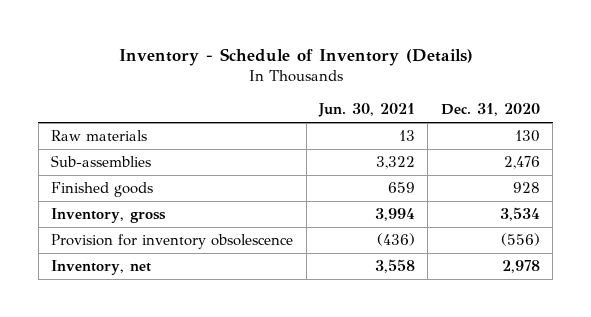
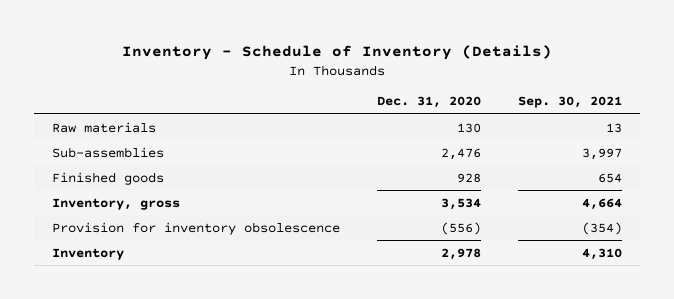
- | Jun. 30, 2021 | Dec. 31, 2020
+ | Dec. 31, 2020 | Sep. 30, 2021
- Inventory, net | 3,558 | 2,978
+ Inventory | 2,978 | 4,310

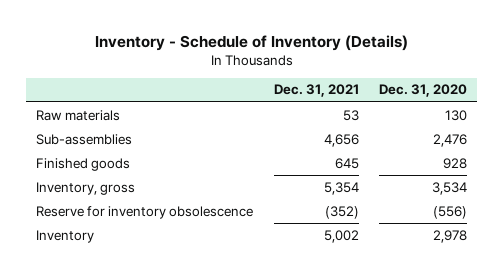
- | Dec. 31, 2020 | Sep. 30, 2021
+ | Dec. 31, 2021 | Dec. 31, 2020
- Provision for inventory obsolescence | (556) | (354)
+ Reserve for inventory obsolescence | (352) | (556)

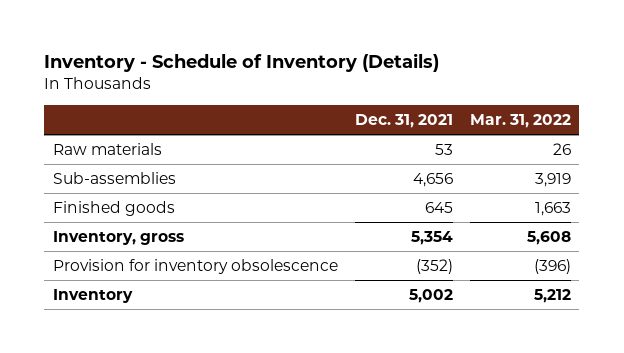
- | Dec. 31, 2021 | Dec. 31, 2020
+ | Dec. 31, 2021 | Mar. 31, 2022
- Reserve for inventory obsolescence | (352) | (556)
+ Provision for inventory obsolescence | (352) | (396)

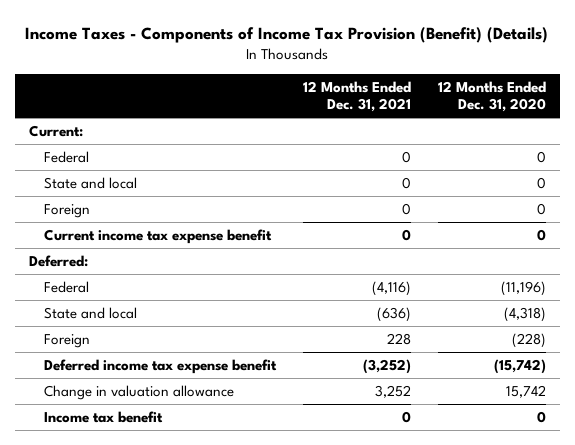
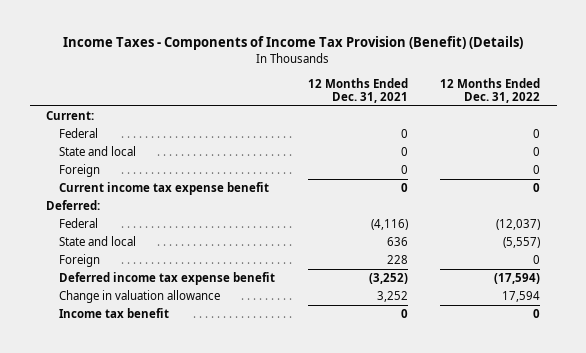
- | 12 Months Ended Dec. 31, 2021 | 12 Months Ended Dec. 31, 2020
+ | 12 Months Ended Dec. 31, 2021 | 12 Months Ended Dec. 31, 2022
- State and local | (636) | (4,318)
+ State and local | 636 | (5,557)

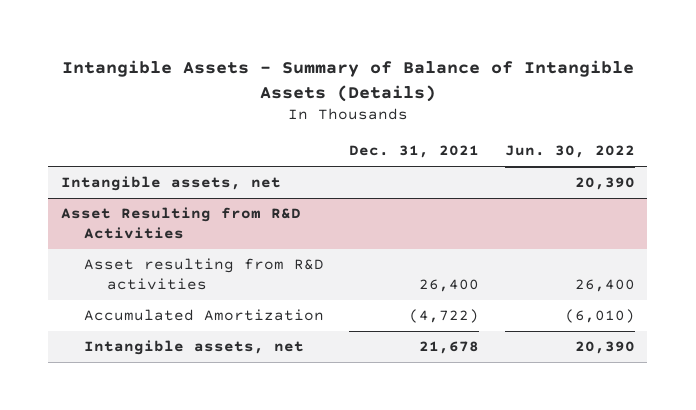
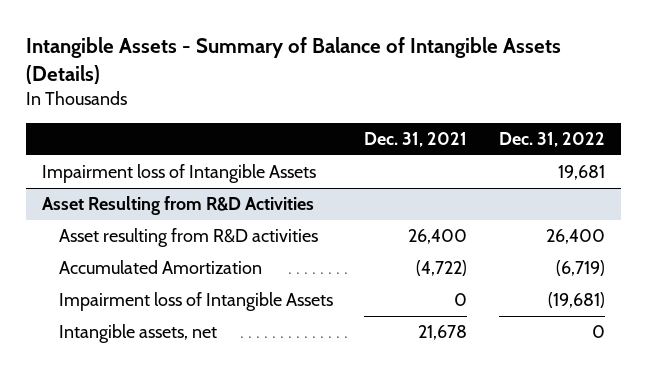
- | Dec. 31, 2021 | Jun. 30, 2022
+ | Dec. 31, 2021 | Dec. 31, 2022
- Intangible assets, net | | 20,390
+ Impairment loss of Intangible Assets | | 19,681
@ Asset Resulting from R&D Activities
+ Impairment loss of Intangible Assets | 0 | (19,681)

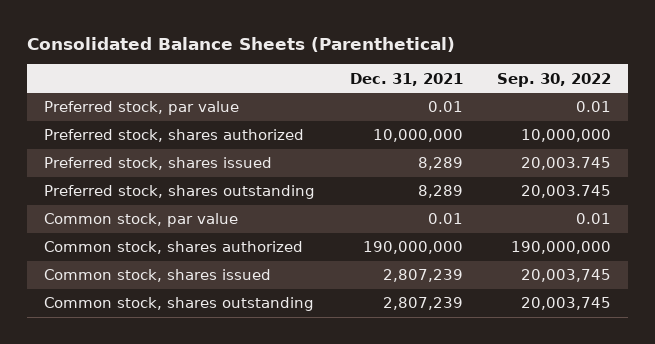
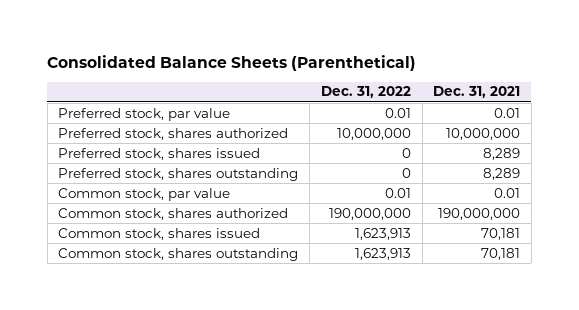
- | Dec. 31, 2021 | Sep. 30, 2022
+ | Dec. 31, 2022 | Dec. 31, 2021
- Common stock, shares issued | 2,807,239 | 20,003,745
- Common stock, shares outstanding | 2,807,239 | 20,003,745
+ Common stock, shares issued | 1,623,913 | 70,181
+ Common stock, shares outstanding | 1,623,913 | 70,181

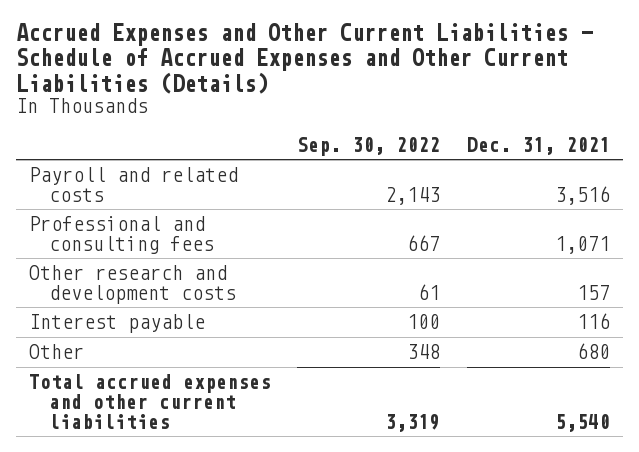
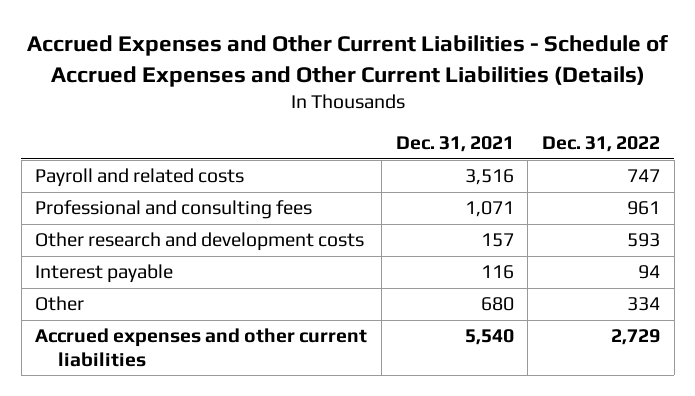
- | Sep. 30, 2022 | Dec. 31, 2021
+ | Dec. 31, 2021 | Dec. 31, 2022
- Total accrued expenses and other current liabilities | 3,319 | 5,540
+ Accrued expenses and other current liabilities | 5,540 | 2,729

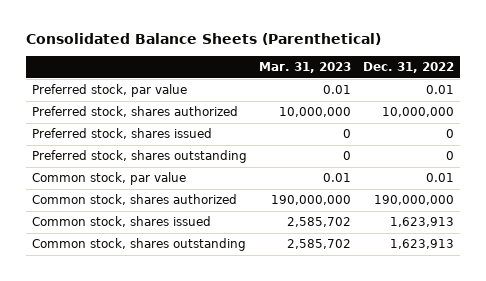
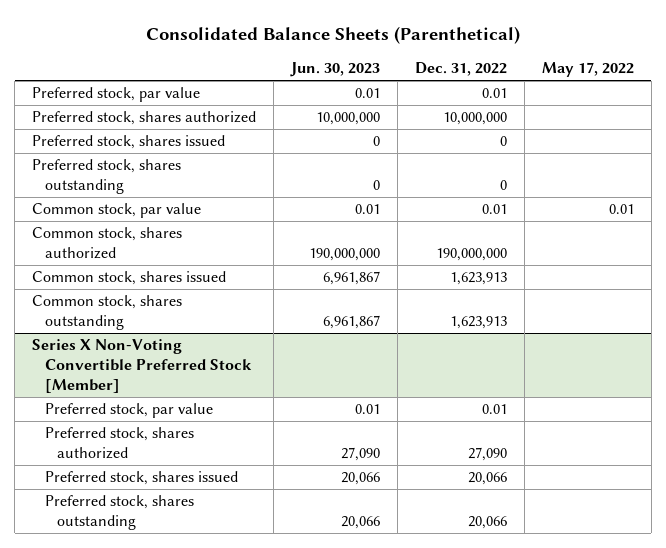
- | Mar. 31, 2023 | Dec. 31, 2022
+ | Jun. 30, 2023 | Dec. 31, 2022 | May 17, 2022
+ Series X Non-Voting Convertible Preferred Stock [Member]
+ Preferred stock, par value | 0.01 | 0.01 |
+ Preferred stock, shares authorized | 27,090 | 27,090 |
+ Preferred stock, shares issued | 20,066 | 20,066 |
+ Preferred stock, shares outstanding | 20,066 | 20,066 |

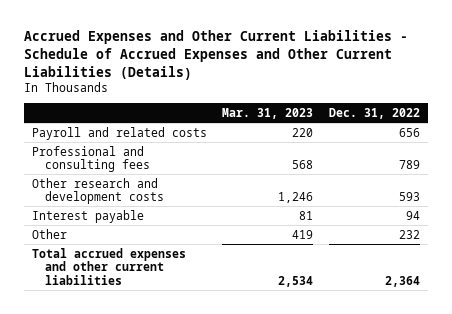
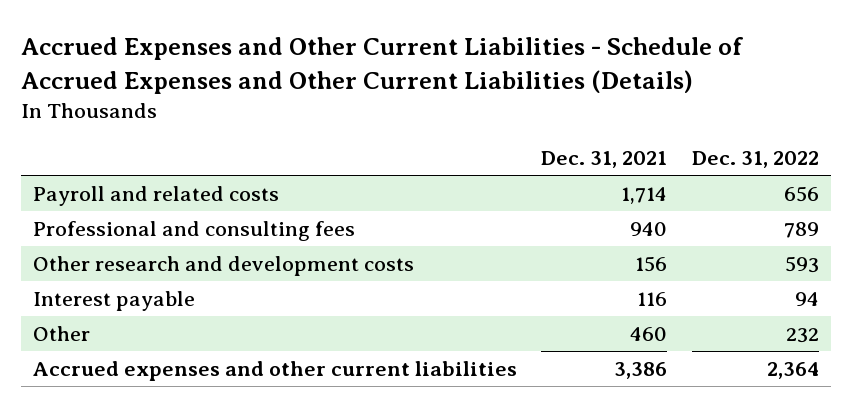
- | Mar. 31, 2023 | Dec. 31, 2022
+ | Dec. 31, 2021 | Dec. 31, 2022
- Total accrued expenses and other current liabilities | 2,534 | 2,364
+ Accrued expenses and other current liabilities | 3,386 | 2,364

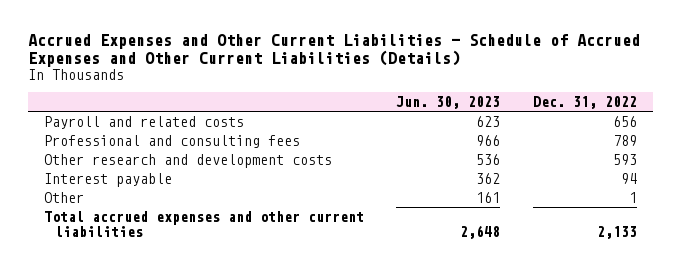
- | Dec. 31, 2021 | Dec. 31, 2022
+ | Jun. 30, 2023 | Dec. 31, 2022
- Other | 460 | 232
- Accrued expenses and other current liabilities | 3,386 | 2,364
+ Other | 161 | 1
+ Total accrued expenses and other current liabilities | 2,648 | 2,133

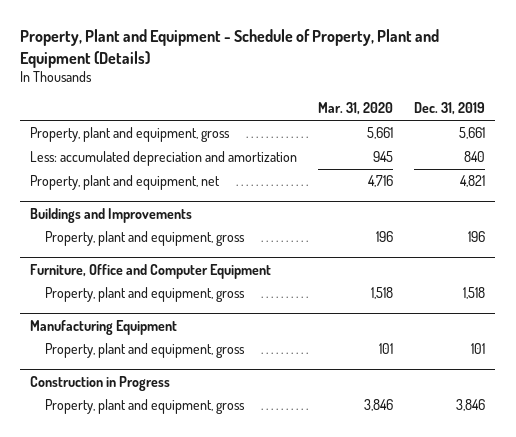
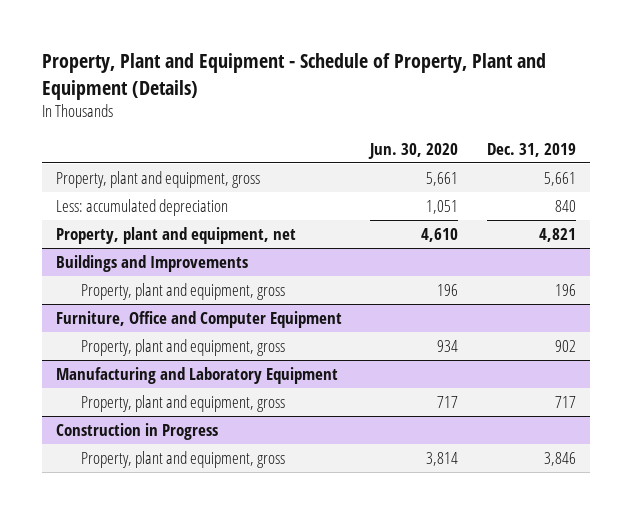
- | Mar. 31, 2020 | Dec. 31, 2019
+ | Jun. 30, 2020 | Dec. 31, 2019
- Less: accumulated depreciation and amortization | 945 | 840
+ Less: accumulated depreciation | 1,051 | 840
@ Furniture, Office and Computer Equipment
- Property, plant and equipment, gross | 1,518 | 1,518
- Manufacturing Equipment
- Property, plant and equipment, gross | 101 | 101
@ Furniture, Office and Computer Equipment
+ Property, plant and equipment, gross | 934 | 902
+ Manufacturing and Laboratory Equipment
+ Property, plant and equipment, gross | 717 | 717

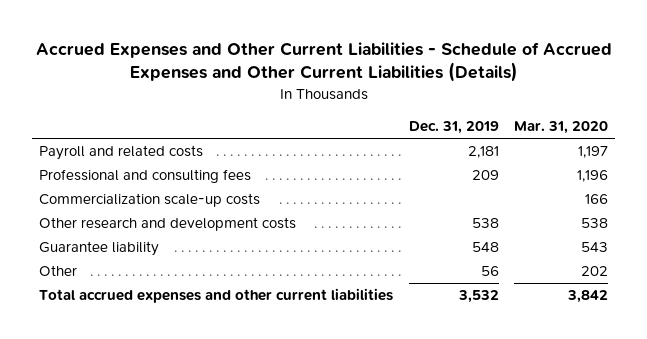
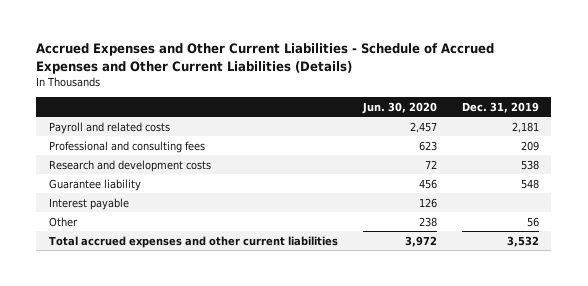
- | Dec. 31, 2019 | Mar. 31, 2020
+ | Jun. 30, 2020 | Dec. 31, 2019
- Commercialization scale-up costs | | 166
- Other research and development costs | 538 | 538
+ Research and development costs | 72 | 538
+ Interest payable | 126 |

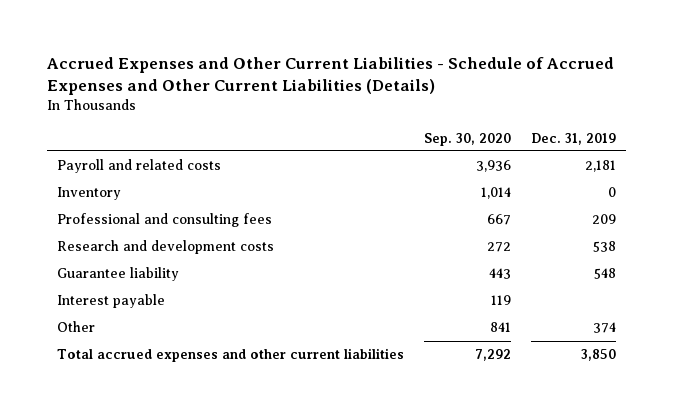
- | Jun. 30, 2020 | Dec. 31, 2019
+ | Sep. 30, 2020 | Dec. 31, 2019
+ Inventory | 1,014 | 0
- Other | 238 | 56
- Total accrued expenses and other current liabilities | 3,972 | 3,532
+ Other | 841 | 374
+ Total accrued expenses and other current liabilities | 7,292 | 3,850

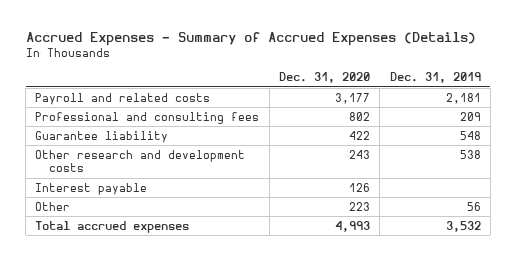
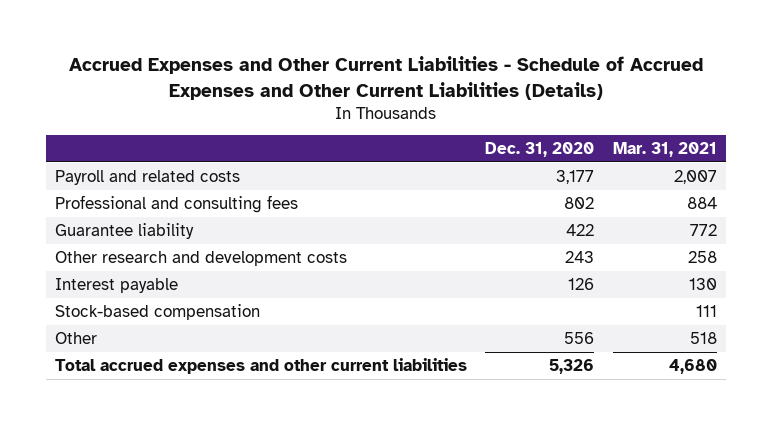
- Accrued Expenses - Summary of Accrued Expenses (Details)
+ Accrued Expenses and Other Current Liabilities - Schedule of Accrued Expenses and Other Current Liabilities (Details)
- | Dec. 31, 2020 | Dec. 31, 2019
+ | Dec. 31, 2020 | Mar. 31, 2021
- Other | 223 | 56
- Total accrued expenses | 4,993 | 3,532
+ Stock-based compensation | | 111
+ Other | 556 | 518
+ Total accrued expenses and other current liabilities | 5,326 | 4,680

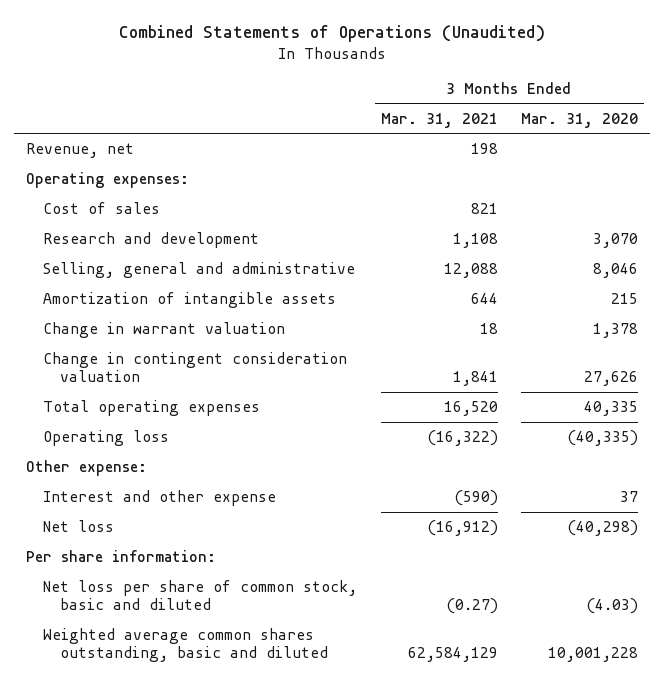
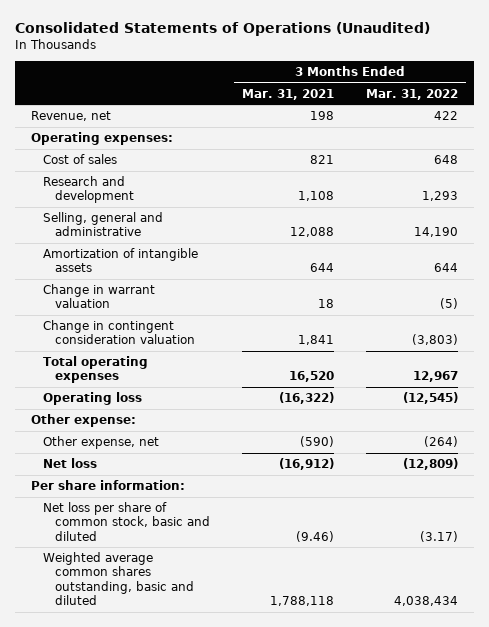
- Combined Statements of Operations (Unaudited)
+ Consolidated Statements of Operations (Unaudited)
- | 3 Months Ended Mar. 31, 2021 | 3 Months Ended Mar. 31, 2020
+ | 3 Months Ended Mar. 31, 2021 | 3 Months Ended Mar. 31, 2022
- Interest and other expense | (590) | 37
+ Other expense, net | (590) | (264)
- Net loss per share of common stock, basic and diluted | (0.27) | (4.03)
- Weighted average common shares outstanding, basic and diluted | 62,584,129 | 10,001,228
+ Net loss per share of common stock, basic and diluted | (9.46) | (3.17)
+ Weighted average common shares outstanding, basic and diluted | 1,788,118 | 4,038,434

